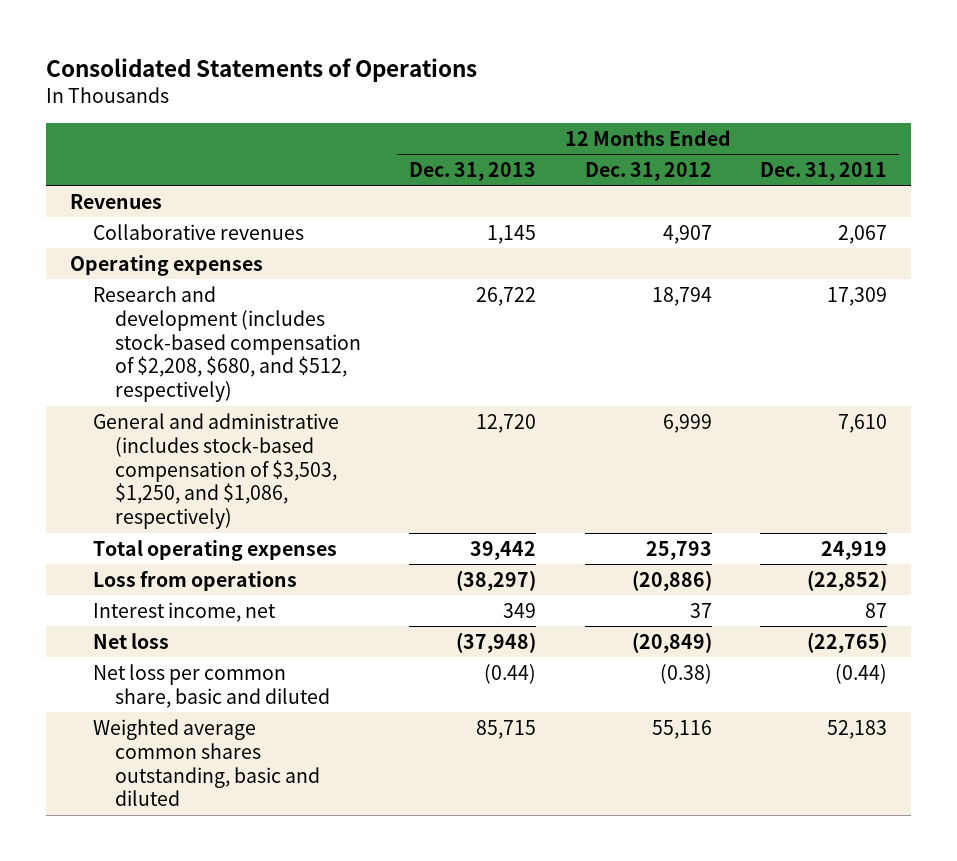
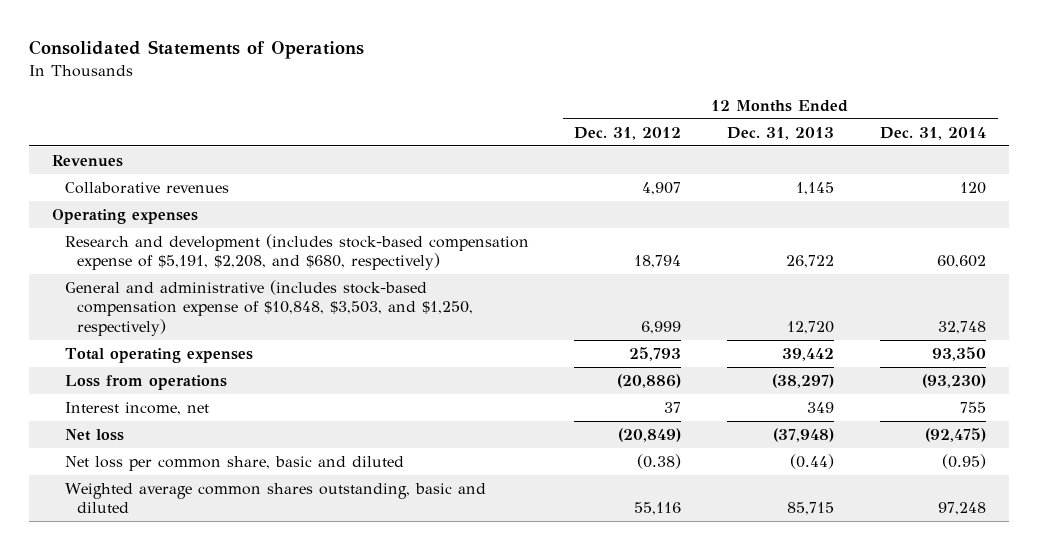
- | 12 Months Ended Dec. 31, 2013 | 12 Months Ended Dec. 31, 2012 | 12 Months Ended Dec. 31, 2011
+ | 12 Months Ended Dec. 31, 2012 | 12 Months Ended Dec. 31, 2013 | 12 Months Ended Dec. 31, 2014
- Research and development (includes stock-based compensation of $2,208, $680, and $512, respectively) | 26,722 | 18,794 | 17,309
- General and administrative (includes stock-based compensation of $3,503, $1,250, and $1,086, respectively) | 12,720 | 6,999 | 7,610
+ Research and development (includes stock-based compensation expense of $5,191, $2,208, and $680, respectively) | 18,794 | 26,722 | 60,602
+ General and administrative (includes stock-based compensation expense of $10,848, $3,503, and $1,250, respectively) | 6,999 | 12,720 | 32,748

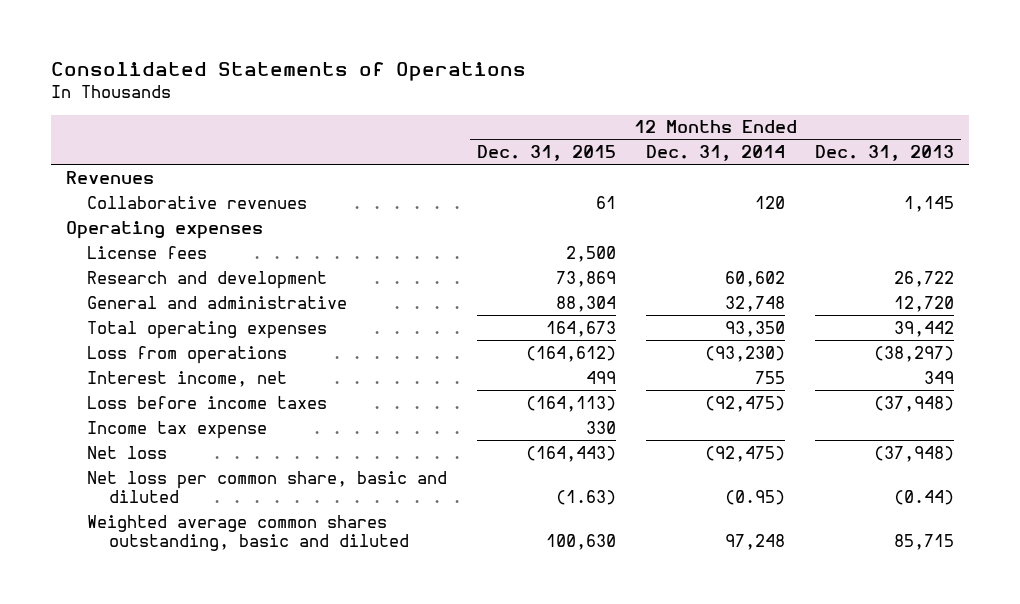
- | 12 Months Ended Dec. 31, 2012 | 12 Months Ended Dec. 31, 2013 | 12 Months Ended Dec. 31, 2014
+ | 12 Months Ended Dec. 31, 2015 | 12 Months Ended Dec. 31, 2014 | 12 Months Ended Dec. 31, 2013
- Research and development (includes stock-based compensation expense of $5,191, $2,208, and $680, respectively) | 18,794 | 26,722 | 60,602
- General and administrative (includes stock-based compensation expense of $10,848, $3,503, and $1,250, respectively) | 6,999 | 12,720 | 32,748
+ License fees | 2,500 | |
+ Research and development | 73,869 | 60,602 | 26,722
+ General and administrative | 88,304 | 32,748 | 12,720
+ Loss before income taxes | (164,113) | (92,475) | (37,948)
+ Income tax expense | 330 | |

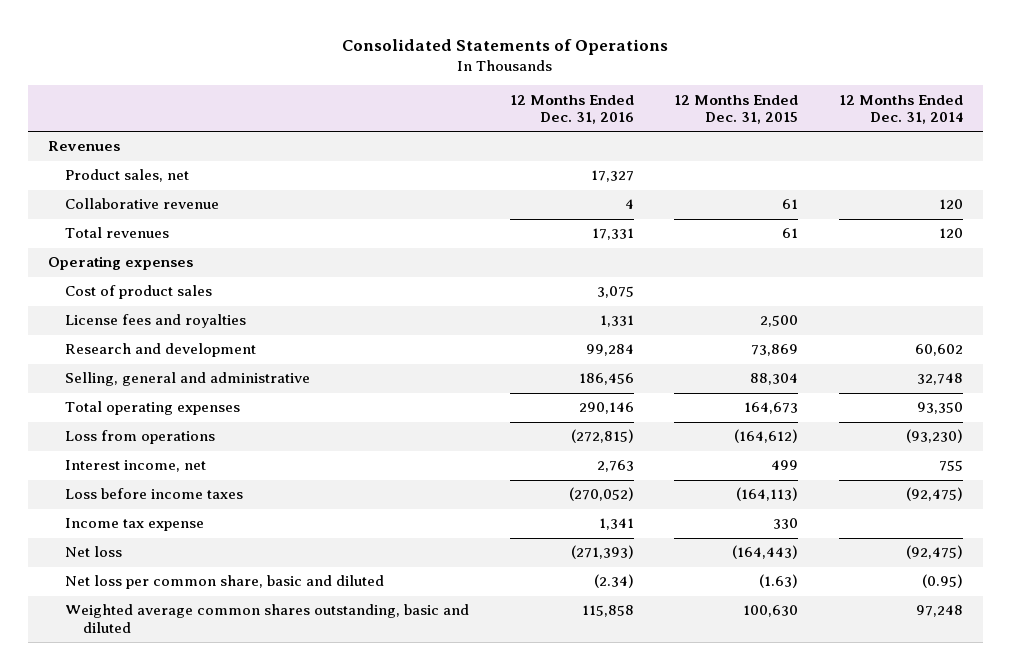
- | 12 Months Ended Dec. 31, 2015 | 12 Months Ended Dec. 31, 2014 | 12 Months Ended Dec. 31, 2013
+ | 12 Months Ended Dec. 31, 2016 | 12 Months Ended Dec. 31, 2015 | 12 Months Ended Dec. 31, 2014
- Collaborative revenues | 61 | 120 | 1,145
+ Product sales, net | 17,327 | |
+ Collaborative revenue | 4 | 61 | 120
+ Total revenues | 17,331 | 61 | 120
- License fees | 2,500 | |
+ Cost of product sales | 3,075 | |
+ License fees and royalties | 1,331 | 2,500 |
- General and administrative | 88,304 | 32,748 | 12,720
+ Selling, general and administrative | 186,456 | 88,304 | 32,748

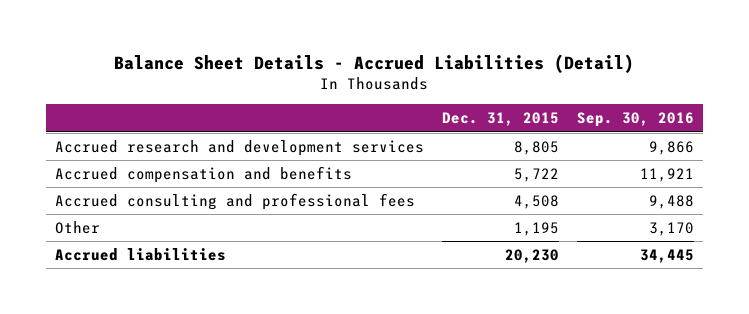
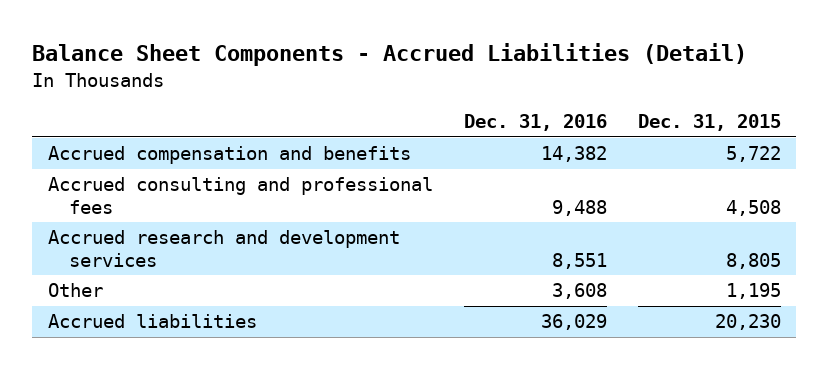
- Balance Sheet Details - Accrued Liabilities (Detail)
+ Balance Sheet Components - Accrued Liabilities (Detail)
- | Dec. 31, 2015 | Sep. 30, 2016
+ | Dec. 31, 2016 | Dec. 31, 2015
moved down: Accrued research and development services | 8,551 | 8,805

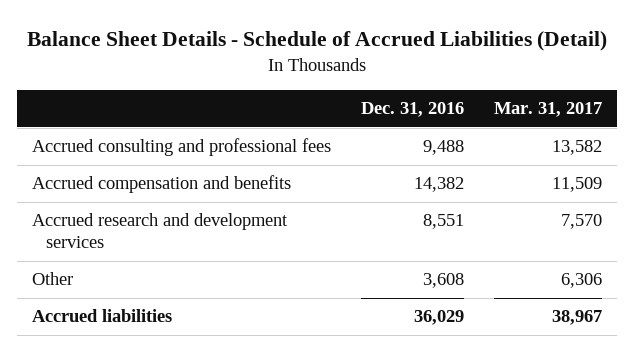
- Balance Sheet Components - Accrued Liabilities (Detail)
+ Balance Sheet Details - Schedule of Accrued Liabilities (Detail)
- | Dec. 31, 2016 | Dec. 31, 2015
+ | Dec. 31, 2016 | Mar. 31, 2017
moved down: Accrued compensation and benefits | 14,382 | 11,509

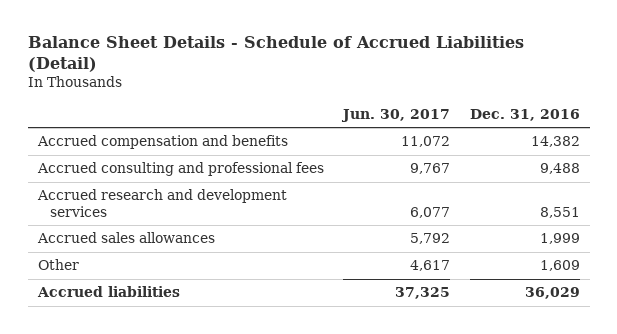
- | Dec. 31, 2016 | Mar. 31, 2017
+ | Jun. 30, 2017 | Dec. 31, 2016
moved down: Accrued consulting and professional fees | 9,767 | 9,488
- Other | 3,608 | 6,306
+ Accrued sales allowances | 5,792 | 1,999
+ Other | 4,617 | 1,609

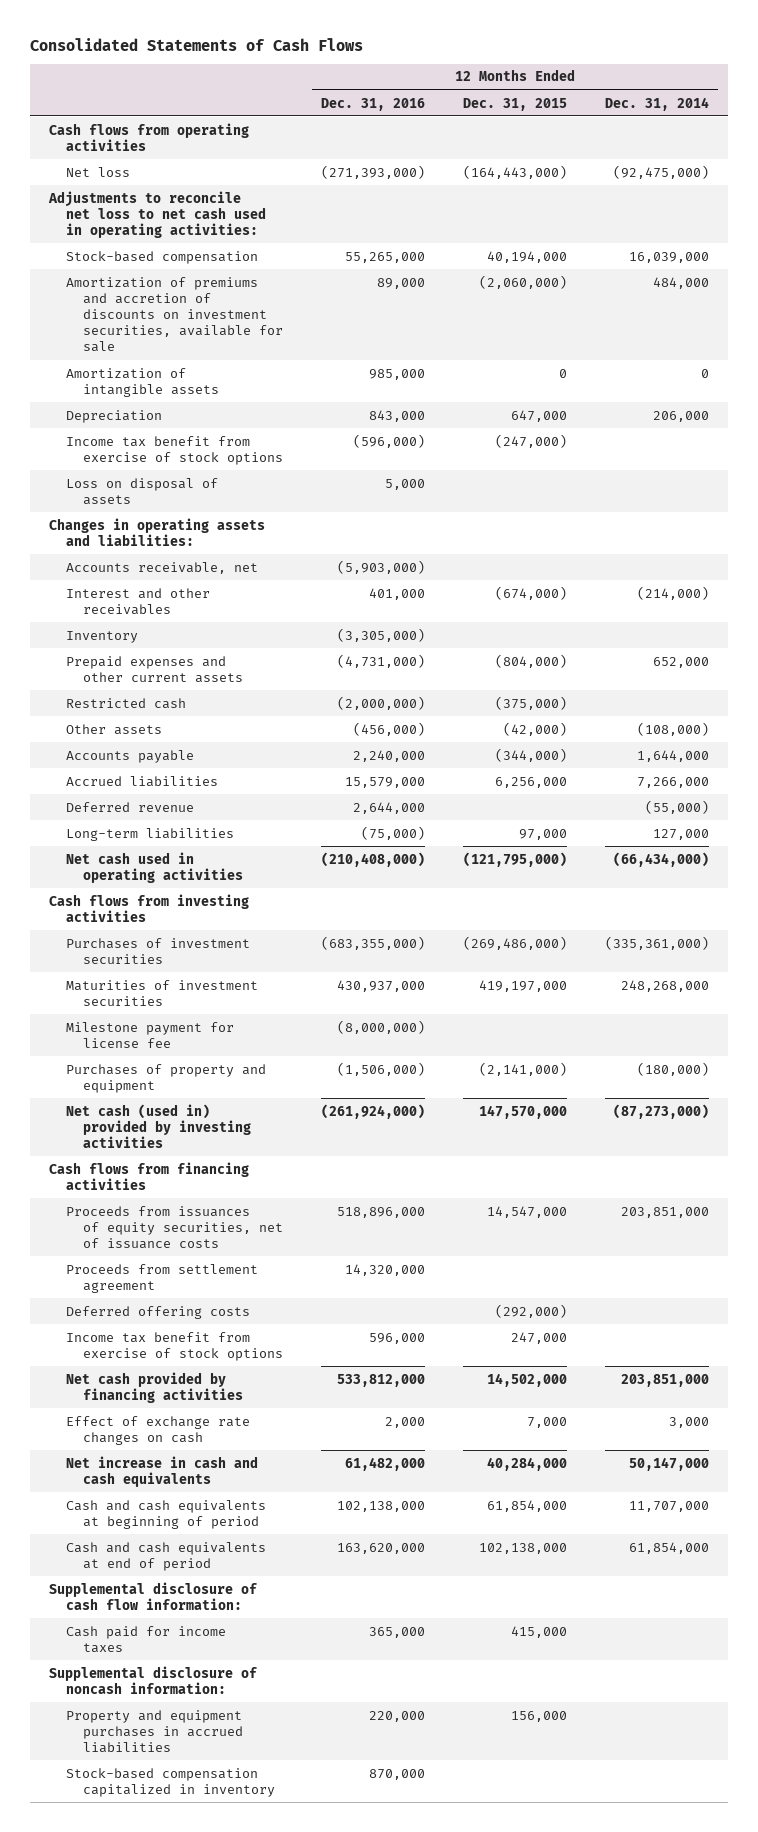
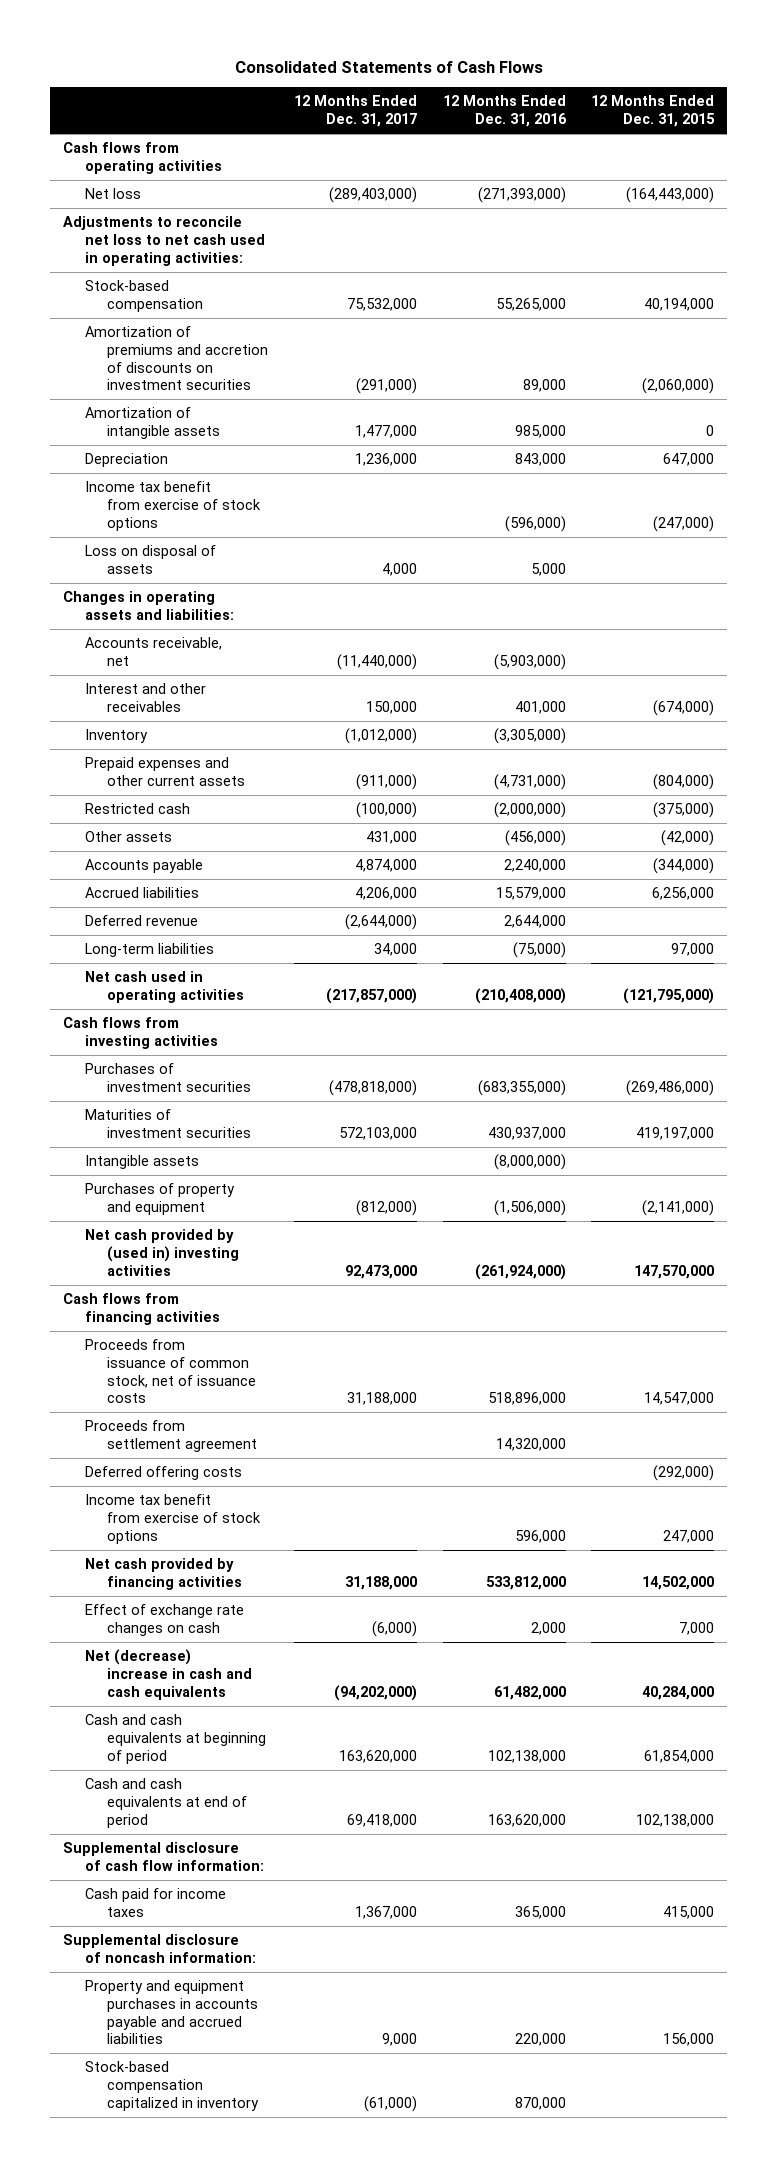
- | 12 Months Ended Dec. 31, 2016 | 12 Months Ended Dec. 31, 2015 | 12 Months Ended Dec. 31, 2014
+ | 12 Months Ended Dec. 31, 2017 | 12 Months Ended Dec. 31, 2016 | 12 Months Ended Dec. 31, 2015
- Amortization of premiums and accretion of discounts on investment securities, available for sale | 89,000 | (2,060,000) | 484,000
+ Amortization of premiums and accretion of discounts on investment securities | (291,000) | 89,000 | (2,060,000)
- Milestone payment for license fee | (8,000,000) | |
+ Intangible assets | | (8,000,000) |
- Net cash (used in) provided by investing activities | (261,924,000) | 147,570,000 | (87,273,000)
+ Net cash provided by (used in) investing activities | 92,473,000 | (261,924,000) | 147,570,000
- Proceeds from issuances of equity securities, net of issuance costs | 518,896,000 | 14,547,000 | 203,851,000
+ Proceeds from issuance of common stock, net of issuance costs | 31,188,000 | 518,896,000 | 14,547,000
- Net increase in cash and cash equivalents | 61,482,000 | 40,284,000 | 50,147,000
+ Net (decrease) increase in cash and cash equivalents | (94,202,000) | 61,482,000 | 40,284,000
- Property and equipment purchases in accrued liabilities | 220,000 | 156,000 |
+ Property and equipment purchases in accounts payable and accrued liabilities | 9,000 | 220,000 | 156,000

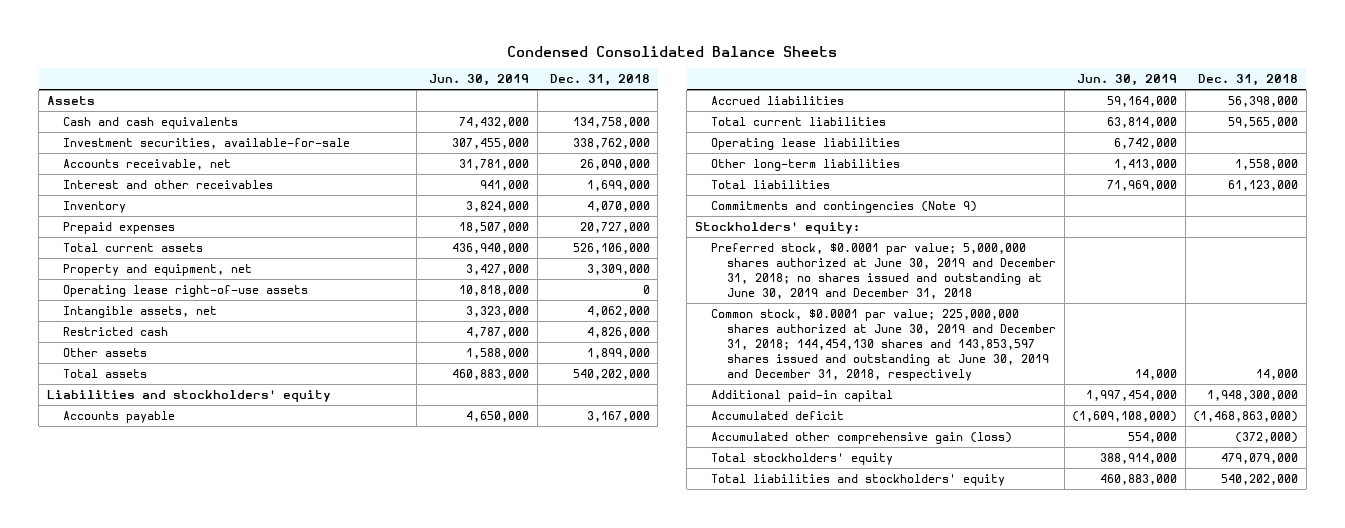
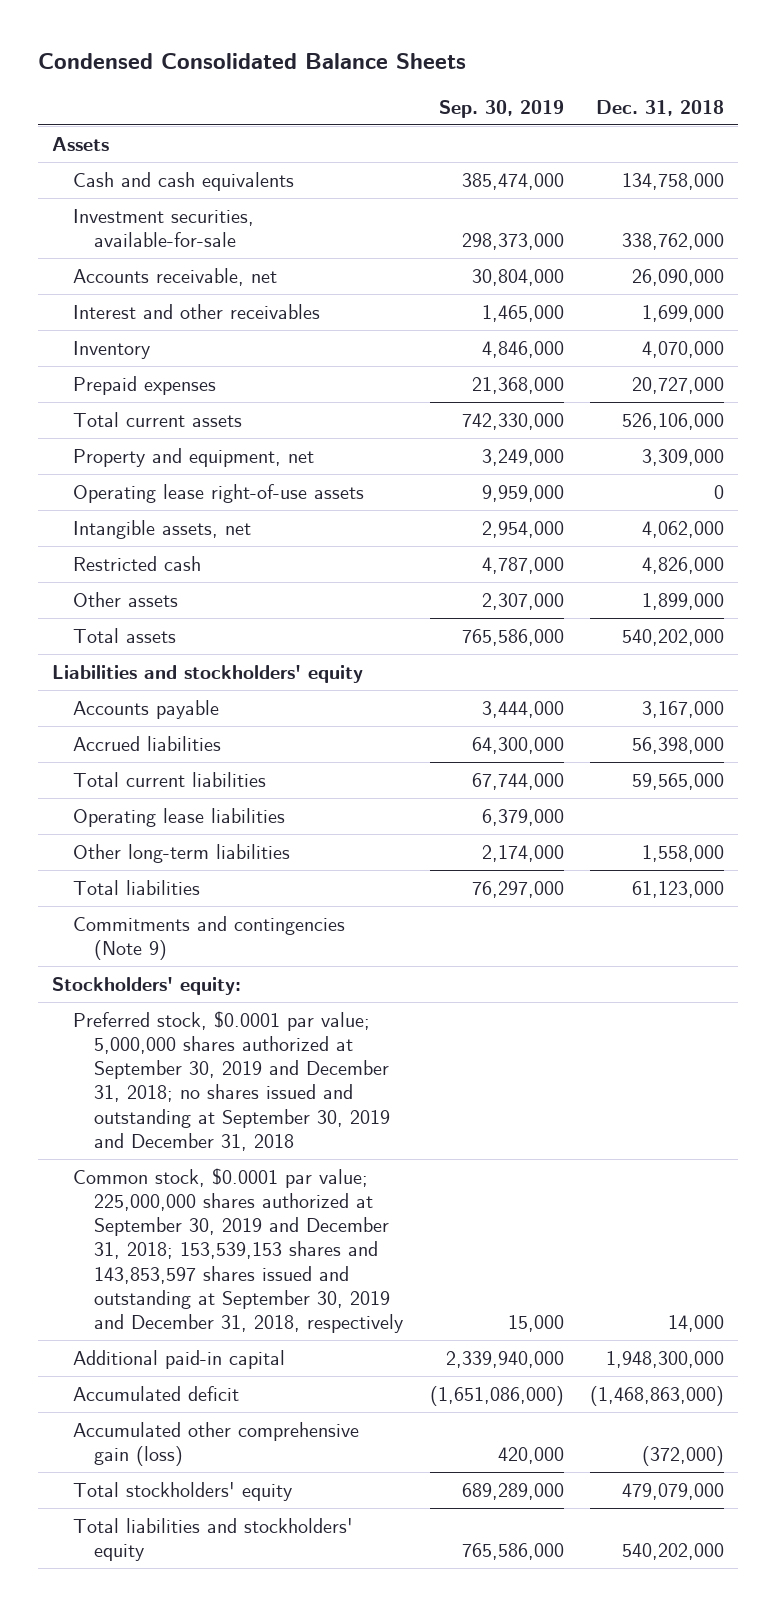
- | Jun. 30, 2019 | Dec. 31, 2018
+ | Sep. 30, 2019 | Dec. 31, 2018
- Preferred stock, $0.0001 par value; 5,000,000 shares authorized at June 30, 2019 and December 31, 2018; no shares issued and outstanding at June 30, 2019 and December 31, 2018
- Common stock, $0.0001 par value; 225,000,000 shares authorized at June 30, 2019 and December 31, 2018; 144,454,130 shares and 143,853,597 shares issued and outstanding at June 30, 2019 and December 31, 2018, respectively | 14,000 | 14,000
+ Preferred stock, $0.0001 par value; 5,000,000 shares authorized at September 30, 2019 and December 31, 2018; no shares issued and outstanding at September 30, 2019 and December 31, 2018
+ Common stock, $0.0001 par value; 225,000,000 shares authorized at September 30, 2019 and December 31, 2018; 153,539,153 shares and 143,853,597 shares issued and outstanding at September 30, 2019 and December 31, 2018, respectively | 15,000 | 14,000

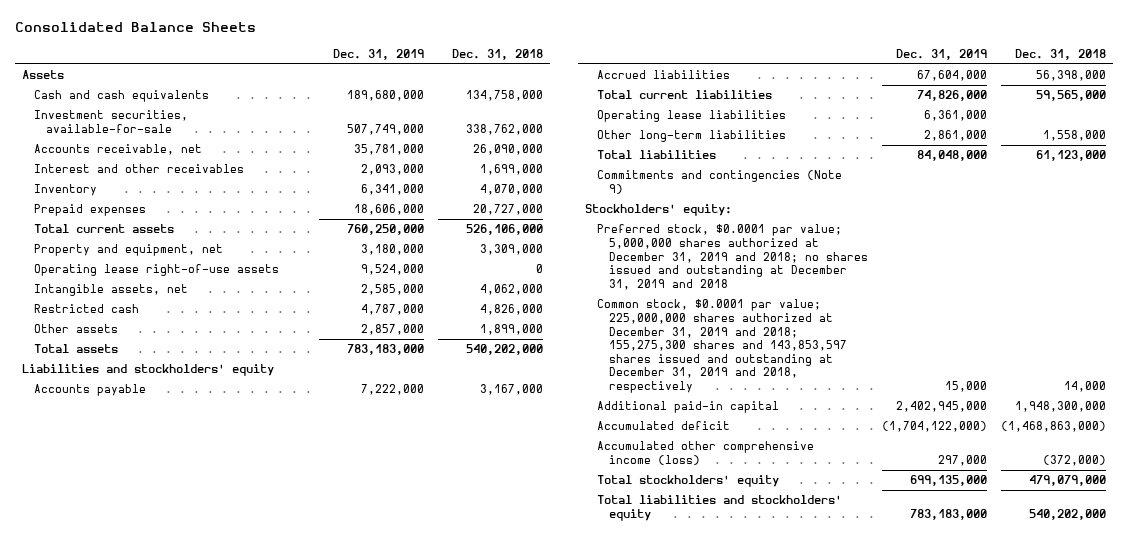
- Condensed Consolidated Balance Sheets
+ Consolidated Balance Sheets
- | Sep. 30, 2019 | Dec. 31, 2018
+ | Dec. 31, 2019 | Dec. 31, 2018
- Preferred stock, $0.0001 par value; 5,000,000 shares authorized at September 30, 2019 and December 31, 2018; no shares issued and outstanding at September 30, 2019 and December 31, 2018
- Common stock, $0.0001 par value; 225,000,000 shares authorized at September 30, 2019 and December 31, 2018; 153,539,153 shares and 143,853,597 shares issued and outstanding at September 30, 2019 and December 31, 2018, respectively | 15,000 | 14,000
+ Preferred stock, $0.0001 par value; 5,000,000 shares authorized at December 31, 2019 and 2018; no shares issued and outstanding at December 31, 2019 and 2018
+ Common stock, $0.0001 par value; 225,000,000 shares authorized at December 31, 2019 and 2018; 155,275,300 shares and 143,853,597 shares issued and outstanding at December 31, 2019 and 2018, respectively | 15,000 | 14,000
- Accumulated other comprehensive gain (loss) | 420,000 | (372,000)
+ Accumulated other comprehensive income (loss) | 297,000 | (372,000)

